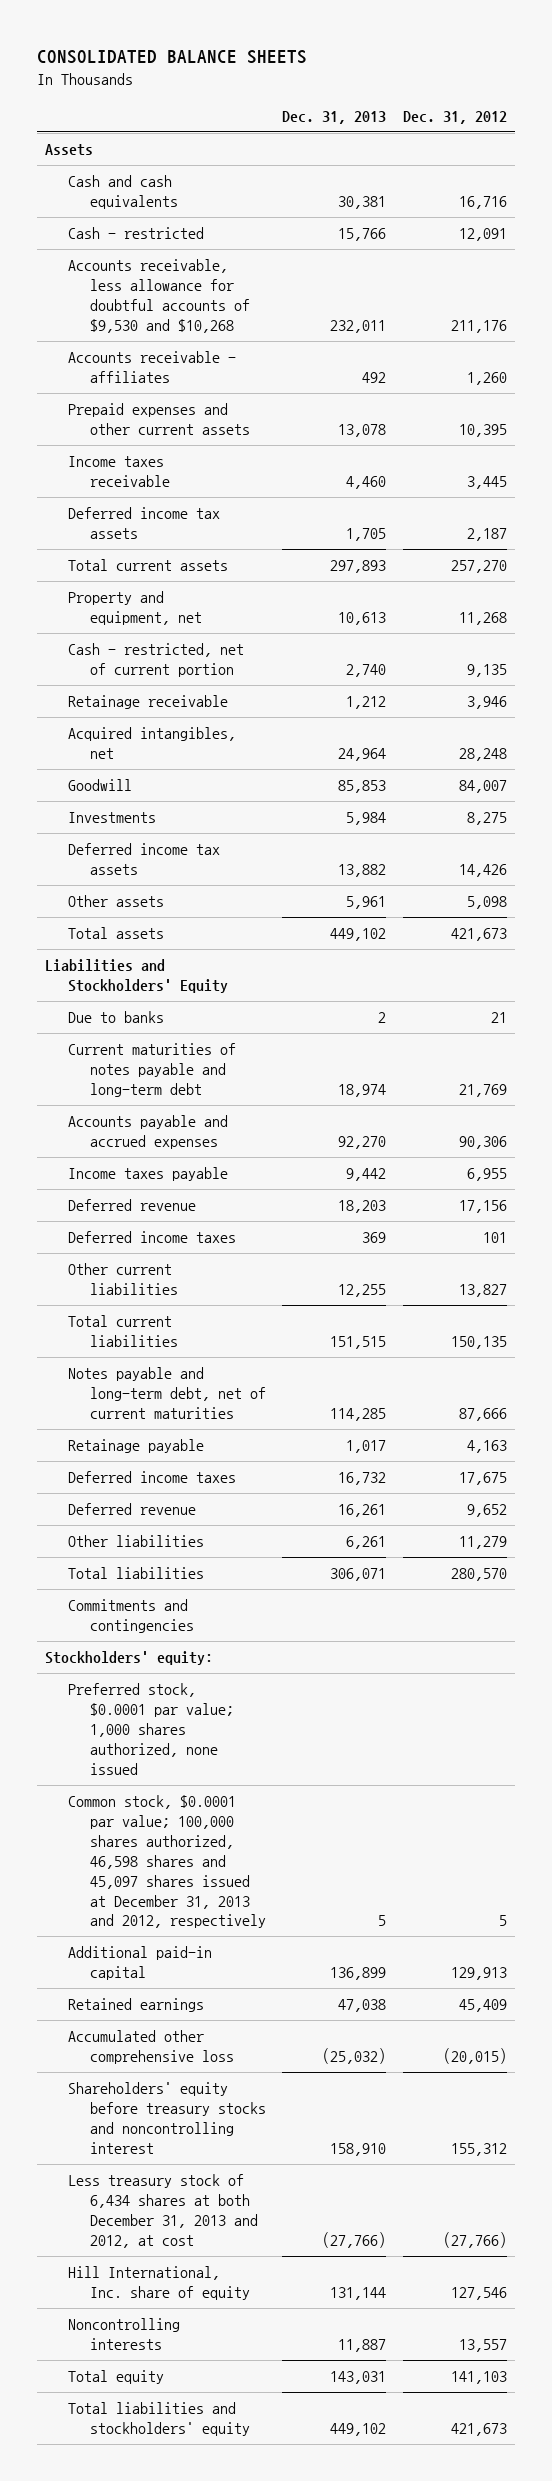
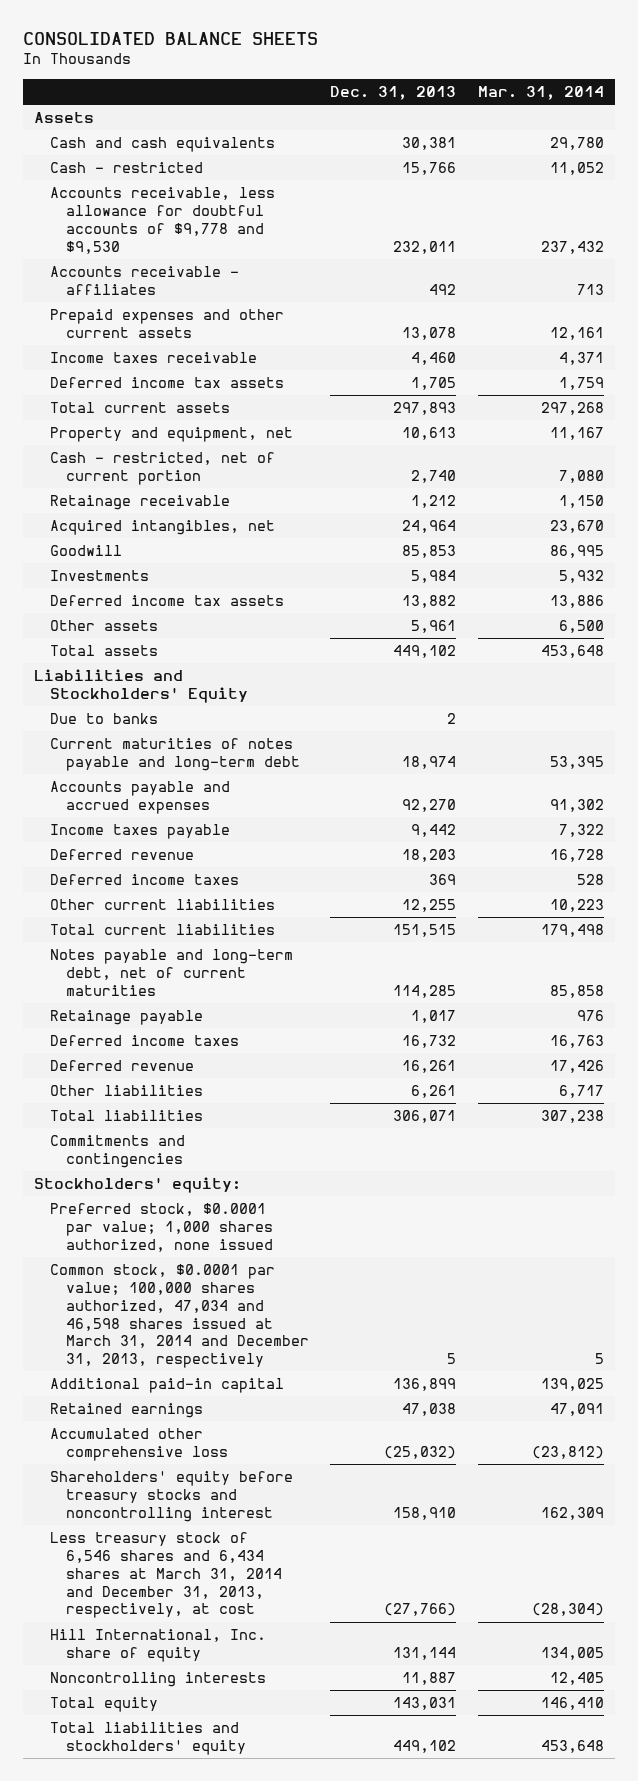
- | Dec. 31, 2013 | Dec. 31, 2012
+ | Dec. 31, 2013 | Mar. 31, 2014
- Accounts receivable, less allowance for doubtful accounts of $9,530 and $10,268 | 232,011 | 211,176
+ Accounts receivable, less allowance for doubtful accounts of $9,778 and $9,530 | 232,011 | 237,432
- Common stock, $0.0001 par value; 100,000 shares authorized, 46,598 shares and 45,097 shares issued at December 31, 2013 and 2012, respectively | 5 | 5
+ Common stock, $0.0001 par value; 100,000 shares authorized, 47,034 and 46,598 shares issued at March 31, 2014 and December 31, 2013, respectively | 5 | 5
- Less treasury stock of 6,434 shares at both December 31, 2013 and 2012, at cost | (27,766) | (27,766)
+ Less treasury stock of 6,546 shares and 6,434 shares at March 31, 2014 and December 31, 2013, respectively, at cost | (27,766) | (28,304)

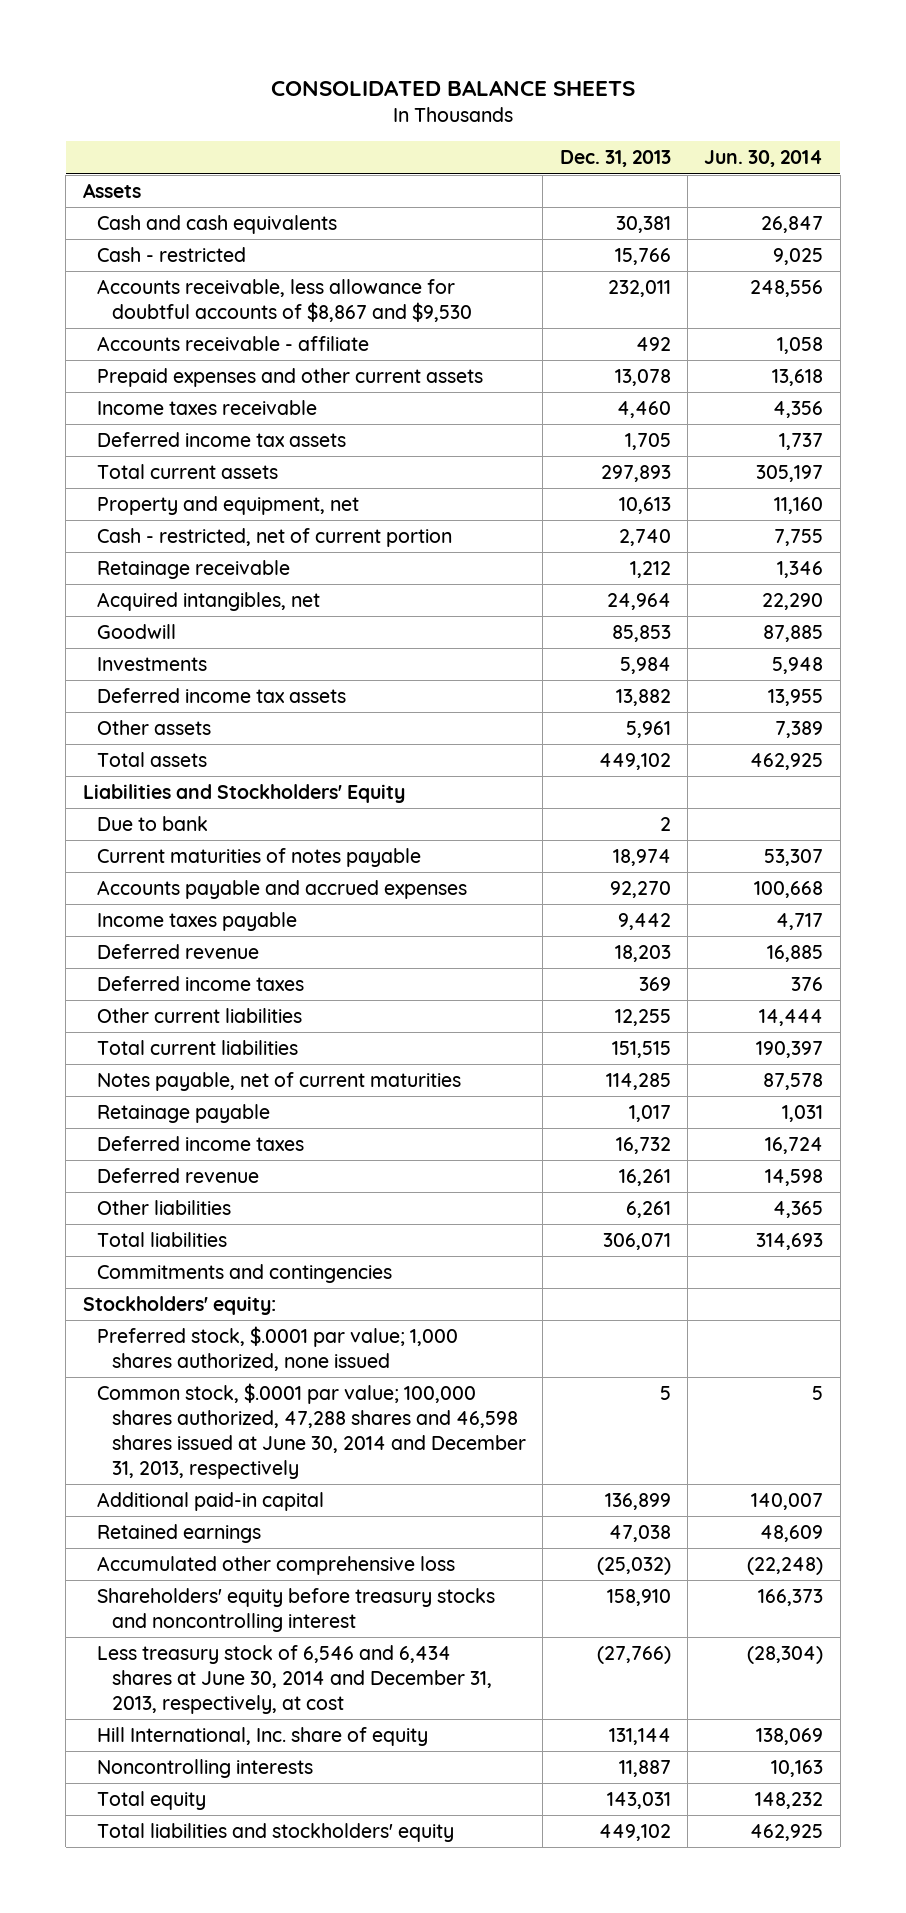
- | Dec. 31, 2013 | Mar. 31, 2014
+ | Dec. 31, 2013 | Jun. 30, 2014
- Accounts receivable, less allowance for doubtful accounts of $9,778 and $9,530 | 232,011 | 237,432
- Accounts receivable - affiliates | 492 | 713
+ Accounts receivable, less allowance for doubtful accounts of $8,867 and $9,530 | 232,011 | 248,556
+ Accounts receivable - affiliate | 492 | 1,058
- Due to banks | 2 |
- Current maturities of notes payable and long-term debt | 18,974 | 53,395
+ Due to bank | 2 |
+ Current maturities of notes payable | 18,974 | 53,307
- Notes payable and long-term debt, net of current maturities | 114,285 | 85,858
+ Notes payable, net of current maturities | 114,285 | 87,578
- Preferred stock, $0.0001 par value; 1,000 shares authorized, none issued
- Common stock, $0.0001 par value; 100,000 shares authorized, 47,034 and 46,598 shares issued at March 31, 2014 and December 31, 2013, respectively | 5 | 5
+ Preferred stock, $.0001 par value; 1,000 shares authorized, none issued
+ Common stock, $.0001 par value; 100,000 shares authorized, 47,288 shares and 46,598 shares issued at June 30, 2014 and December 31, 2013, respectively | 5 | 5
- Less treasury stock of 6,546 shares and 6,434 shares at March 31, 2014 and December 31, 2013, respectively, at cost | (27,766) | (28,304)
+ Less treasury stock of 6,546 and 6,434 shares at June 30, 2014 and December 31, 2013, respectively, at cost | (27,766) | (28,304)

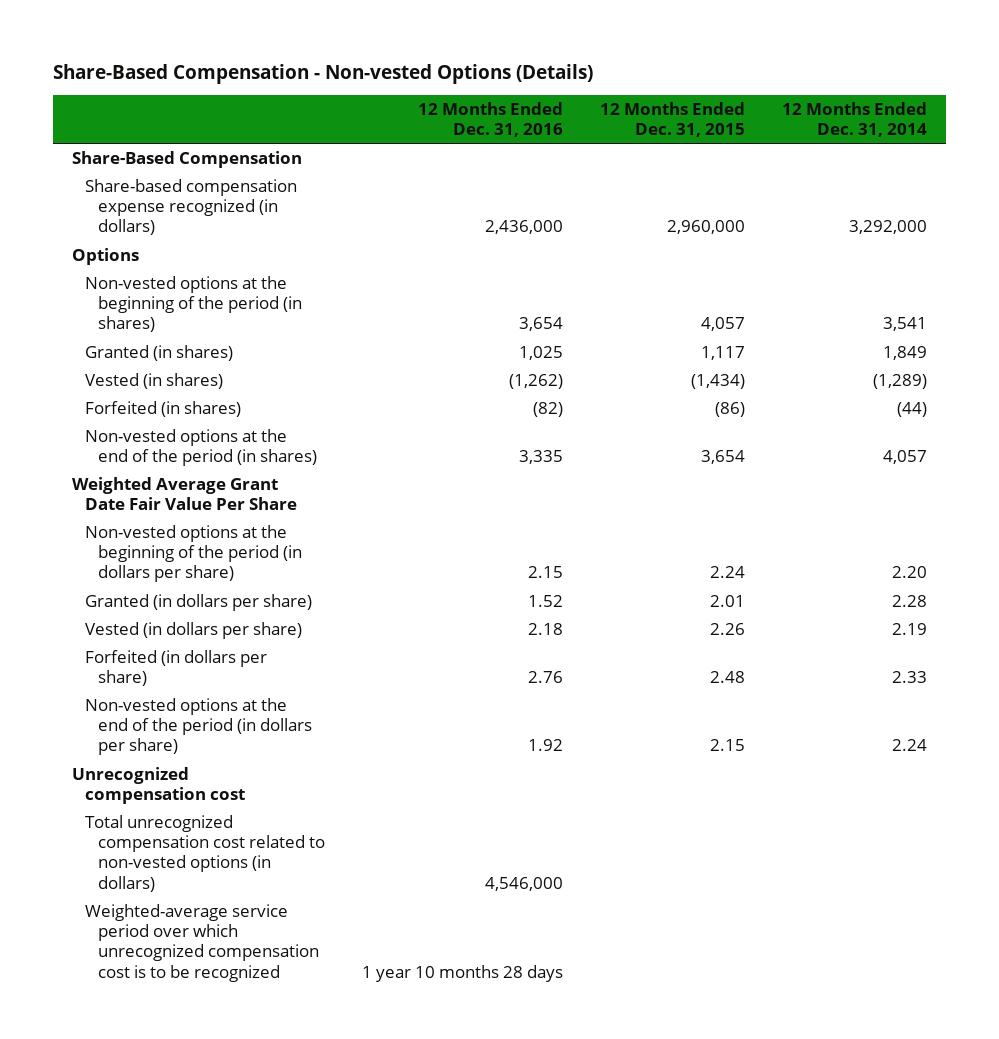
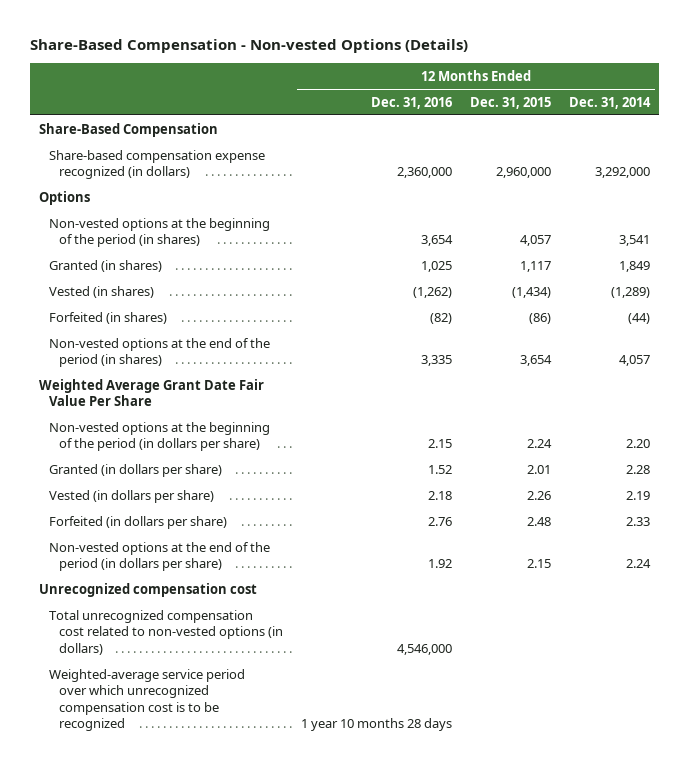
- Share-based compensation expense recognized (in dollars) | 2,436,000 | 2,960,000 | 3,292,000
+ Share-based compensation expense recognized (in dollars) | 2,360,000 | 2,960,000 | 3,292,000

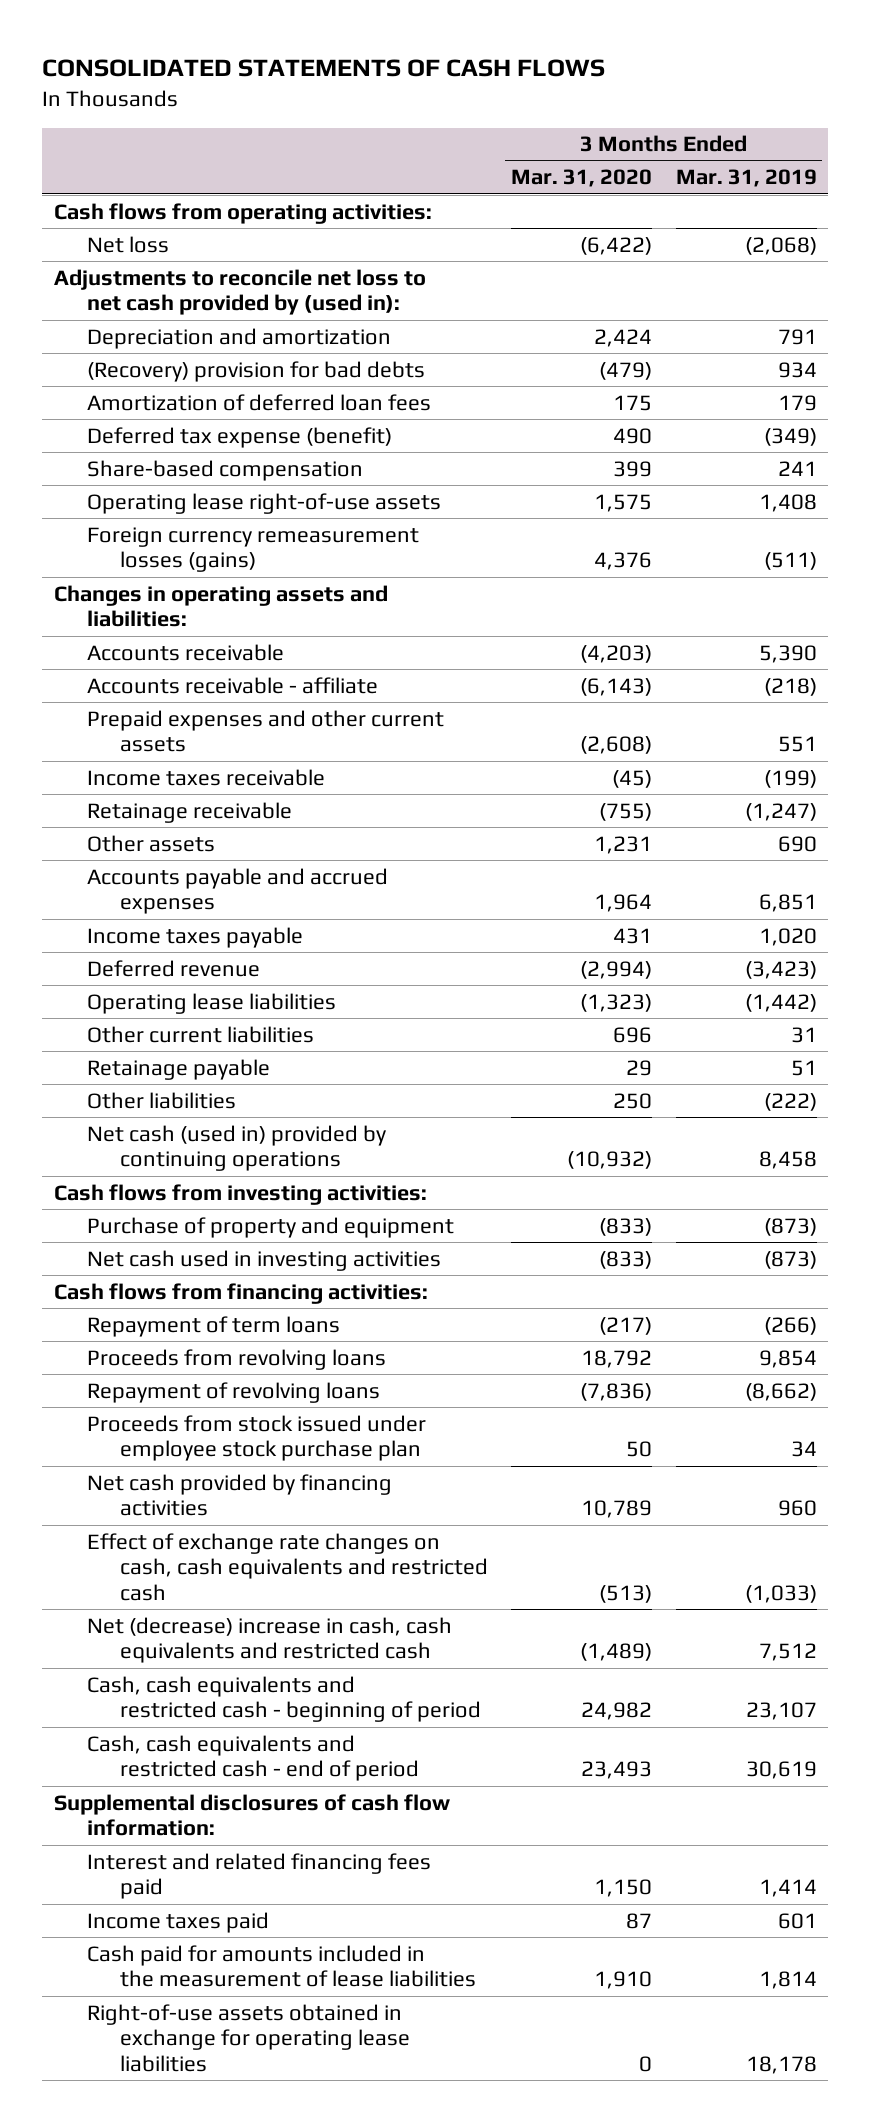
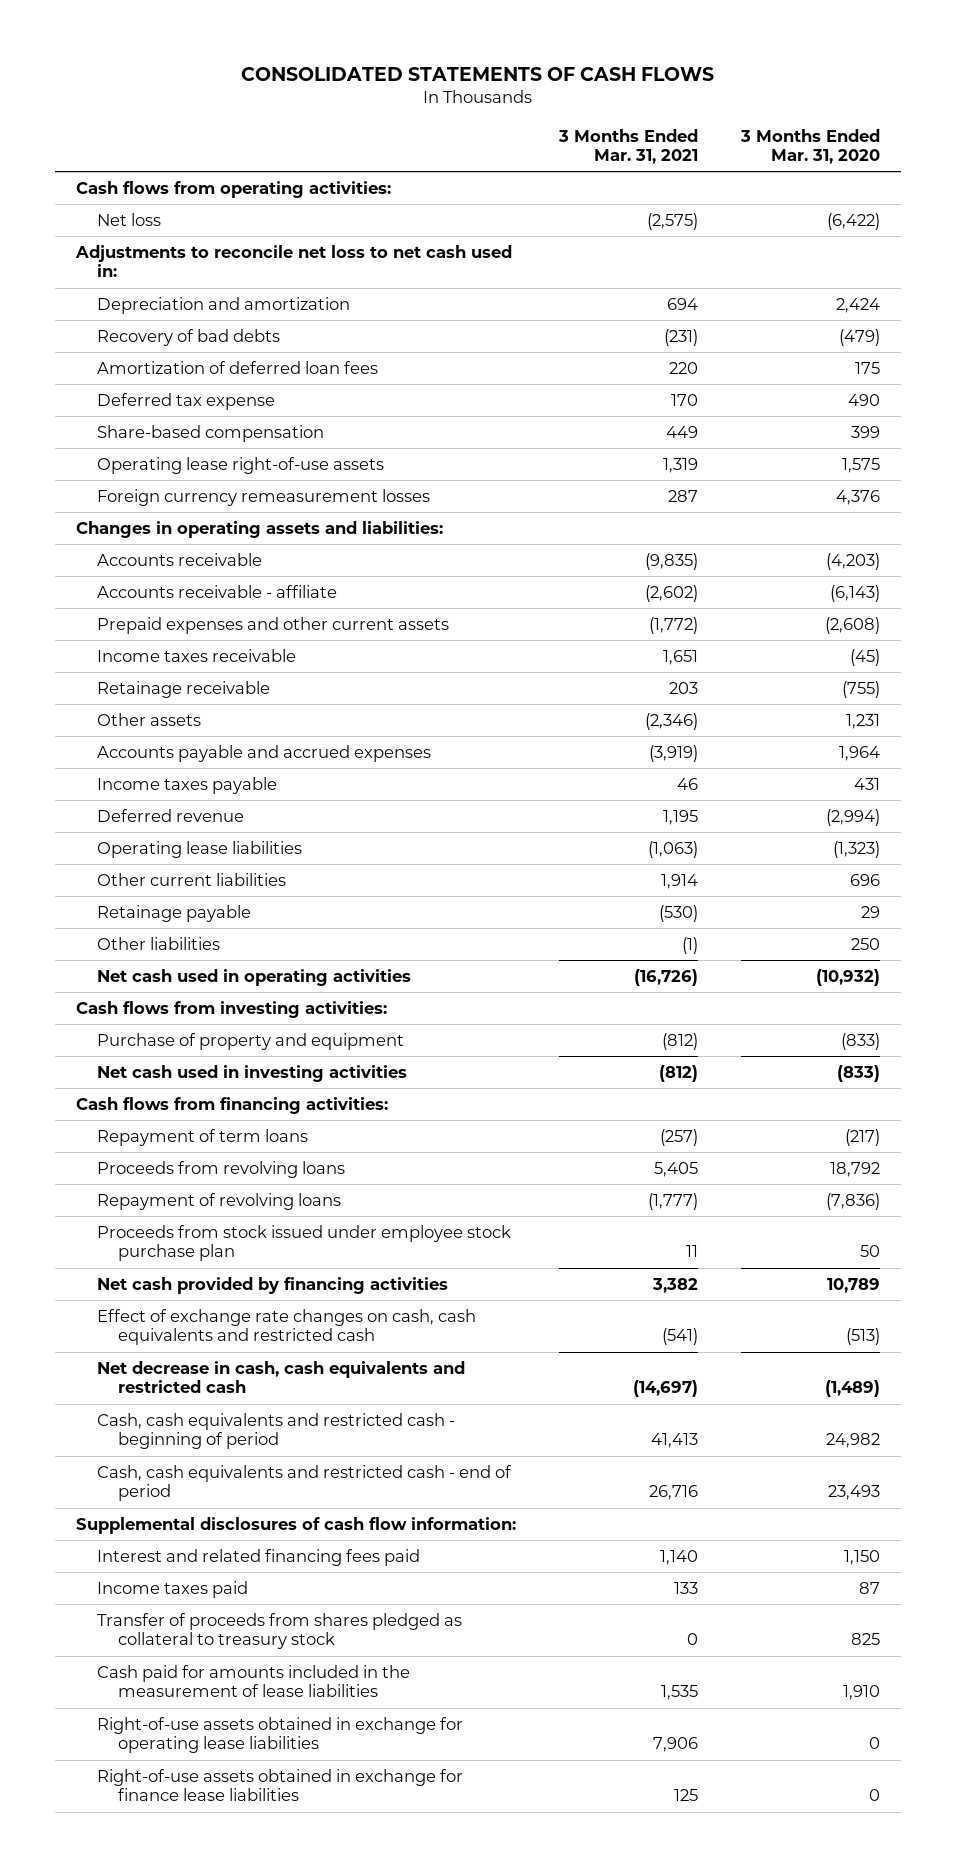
- | 3 Months Ended Mar. 31, 2020 | 3 Months Ended Mar. 31, 2019
+ | 3 Months Ended Mar. 31, 2021 | 3 Months Ended Mar. 31, 2020
- Adjustments to reconcile net loss to net cash provided by (used in):
+ Adjustments to reconcile net loss to net cash used in:
- (Recovery) provision for bad debts | (479) | 934
+ Recovery of bad debts | (231) | (479)
- Deferred tax expense (benefit) | 490 | (349)
+ Deferred tax expense | 170 | 490
- Foreign currency remeasurement losses (gains) | 4,376 | (511)
+ Foreign currency remeasurement losses | 287 | 4,376
- Net cash (used in) provided by continuing operations | (10,932) | 8,458
+ Net cash used in operating activities | (16,726) | (10,932)
- Net (decrease) increase in cash, cash equivalents and restricted cash | (1,489) | 7,512
+ Net decrease in cash, cash equivalents and restricted cash | (14,697) | (1,489)
+ Transfer of proceeds from shares pledged as collateral to treasury stock | 0 | 825
+ Right-of-use assets obtained in exchange for finance lease liabilities | 125 | 0

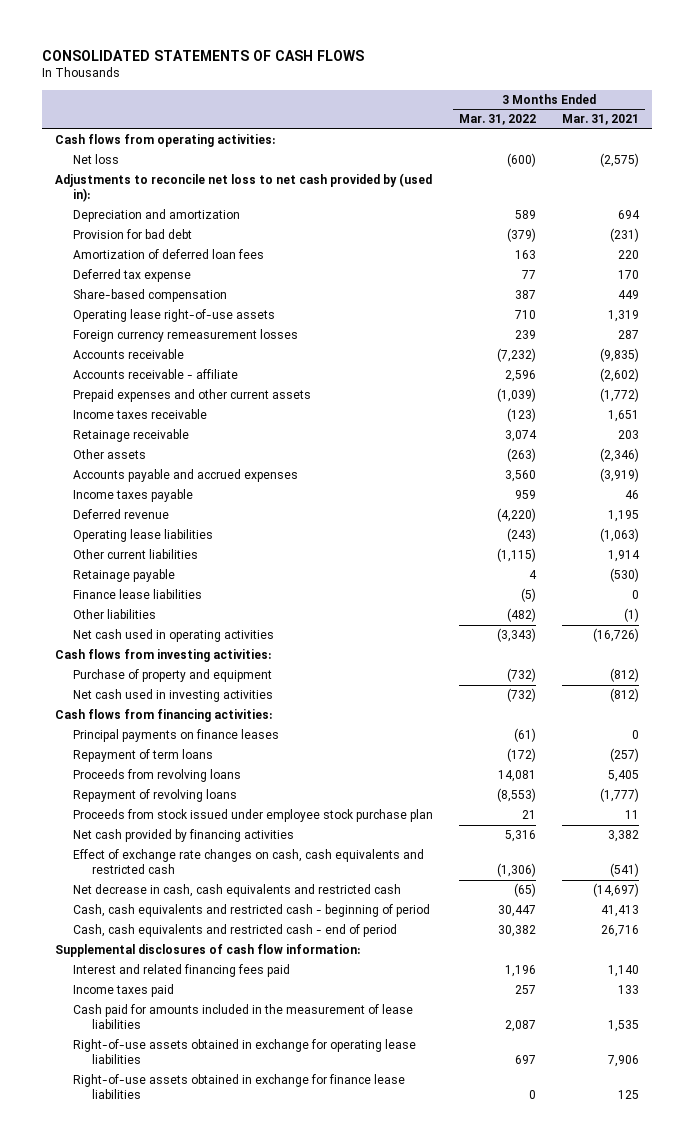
- | 3 Months Ended Mar. 31, 2021 | 3 Months Ended Mar. 31, 2020
+ | 3 Months Ended Mar. 31, 2022 | 3 Months Ended Mar. 31, 2021
- Adjustments to reconcile net loss to net cash used in:
+ Adjustments to reconcile net loss to net cash provided by (used in):
- Recovery of bad debts | (231) | (479)
+ Provision for bad debt | (379) | (231)
- Changes in operating assets and liabilities:
+ Finance lease liabilities | (5) | 0
+ Principal payments on finance leases | (61) | 0
- Transfer of proceeds from shares pledged as collateral to treasury stock | 0 | 825

